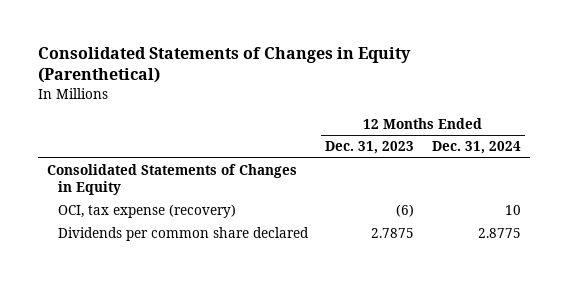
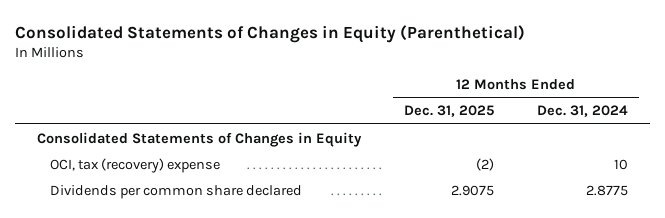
- | 12 Months Ended Dec. 31, 2023 | 12 Months Ended Dec. 31, 2024
+ | 12 Months Ended Dec. 31, 2025 | 12 Months Ended Dec. 31, 2024
- OCI, tax expense (recovery) | (6) | 10
+ OCI, tax (recovery) expense | (2) | 10

